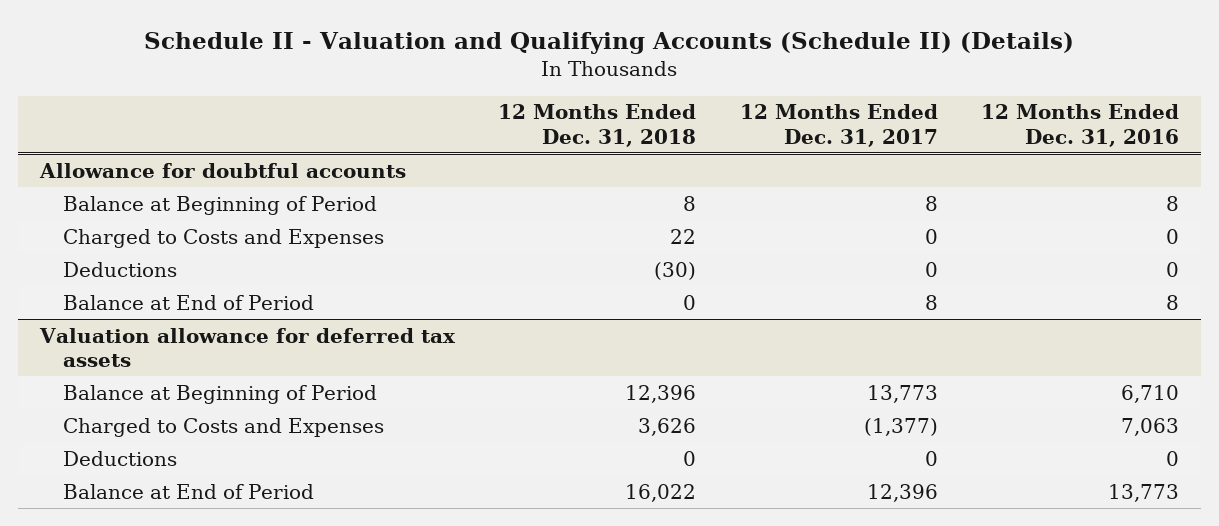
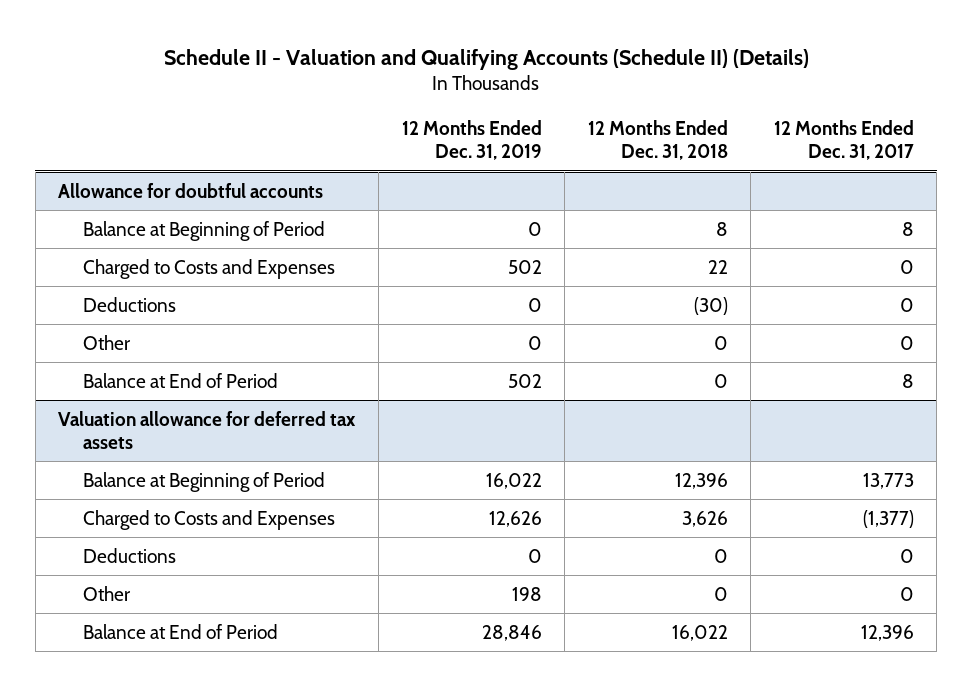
- | 12 Months Ended Dec. 31, 2018 | 12 Months Ended Dec. 31, 2017 | 12 Months Ended Dec. 31, 2016
+ | 12 Months Ended Dec. 31, 2019 | 12 Months Ended Dec. 31, 2018 | 12 Months Ended Dec. 31, 2017
@ Allowance for doubtful accounts
+ Other | 0 | 0 | 0
@ Valuation allowance for deferred tax assets
+ Other | 198 | 0 | 0

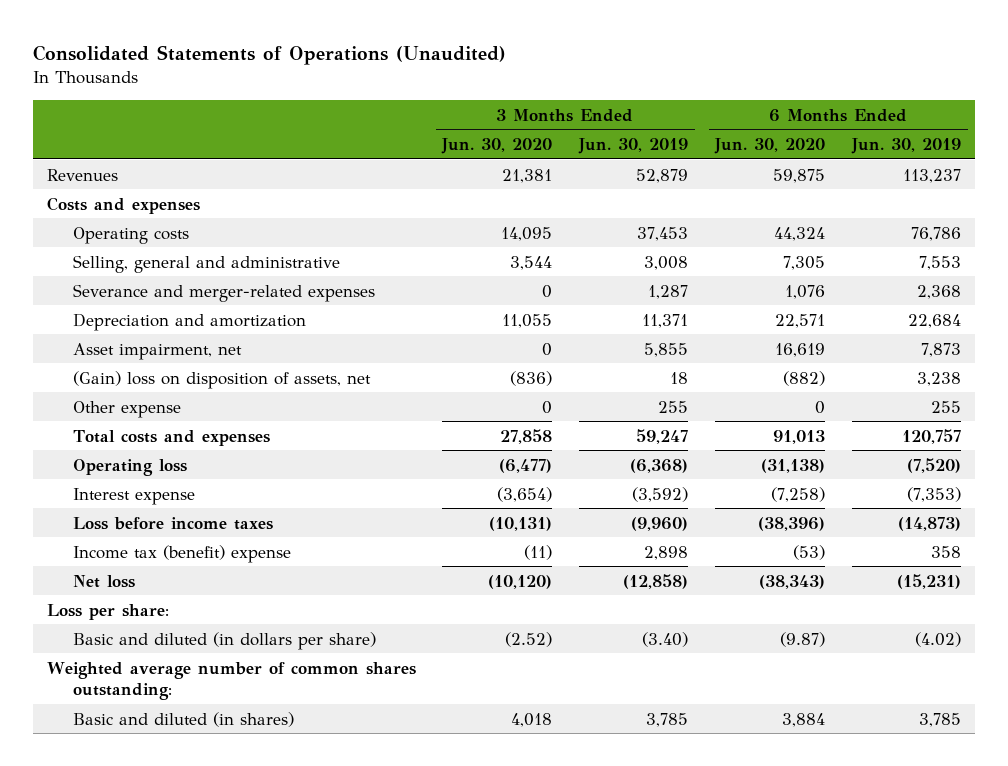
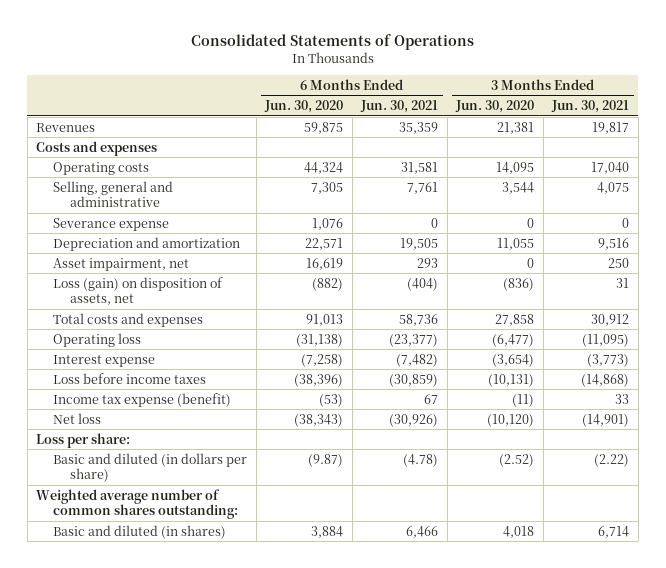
- Consolidated Statements of Operations (Unaudited)
+ Consolidated Statements of Operations
- | 3 Months Ended Jun. 30, 2020 | 3 Months Ended Jun. 30, 2019 | 6 Months Ended Jun. 30, 2020 | 6 Months Ended Jun. 30, 2019
+ | 6 Months Ended Jun. 30, 2020 | 6 Months Ended Jun. 30, 2021 | 3 Months Ended Jun. 30, 2020 | 3 Months Ended Jun. 30, 2021
- Severance and merger-related expenses | 0 | 1,287 | 1,076 | 2,368
+ Severance expense | 1,076 | 0 | 0 | 0
- (Gain) loss on disposition of assets, net | (836) | 18 | (882) | 3,238
- Other expense | 0 | 255 | 0 | 255
+ Loss (gain) on disposition of assets, net | (882) | (404) | (836) | 31
- Income tax (benefit) expense | (11) | 2,898 | (53) | 358
+ Income tax expense (benefit) | (53) | 67 | (11) | 33

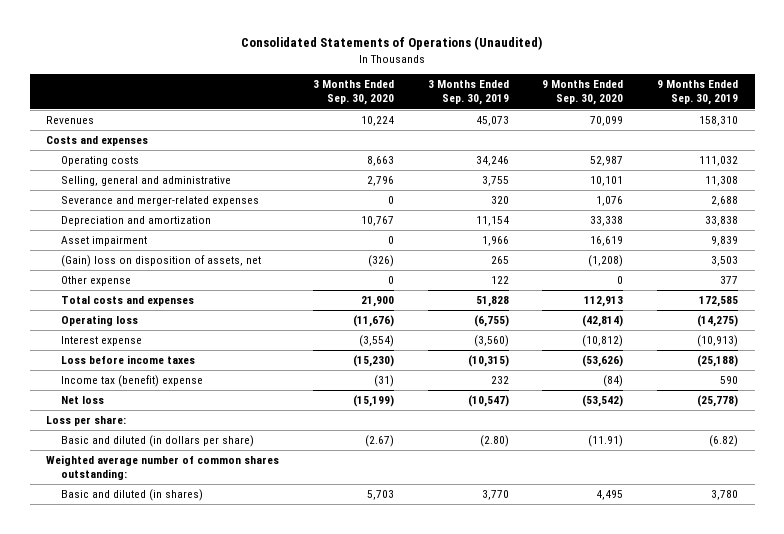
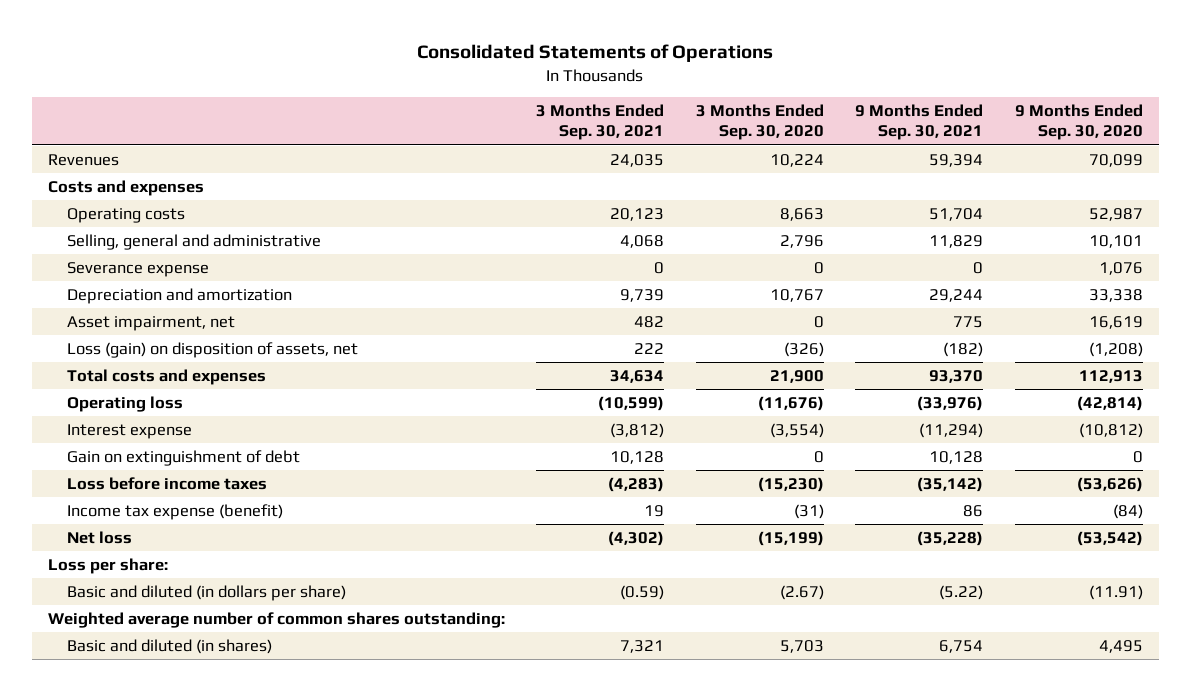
- Consolidated Statements of Operations (Unaudited)
+ Consolidated Statements of Operations
- | 3 Months Ended Sep. 30, 2020 | 3 Months Ended Sep. 30, 2019 | 9 Months Ended Sep. 30, 2020 | 9 Months Ended Sep. 30, 2019
+ | 3 Months Ended Sep. 30, 2021 | 3 Months Ended Sep. 30, 2020 | 9 Months Ended Sep. 30, 2021 | 9 Months Ended Sep. 30, 2020
- Severance and merger-related expenses | 0 | 320 | 1,076 | 2,688
+ Severance expense | 0 | 0 | 0 | 1,076
- Asset impairment | 0 | 1,966 | 16,619 | 9,839
- (Gain) loss on disposition of assets, net | (326) | 265 | (1,208) | 3,503
- Other expense | 0 | 122 | 0 | 377
+ Asset impairment, net | 482 | 0 | 775 | 16,619
+ Loss (gain) on disposition of assets, net | 222 | (326) | (182) | (1,208)
+ Gain on extinguishment of debt | 10,128 | 0 | 10,128 | 0
- Income tax (benefit) expense | (31) | 232 | (84) | 590
+ Income tax expense (benefit) | 19 | (31) | 86 | (84)

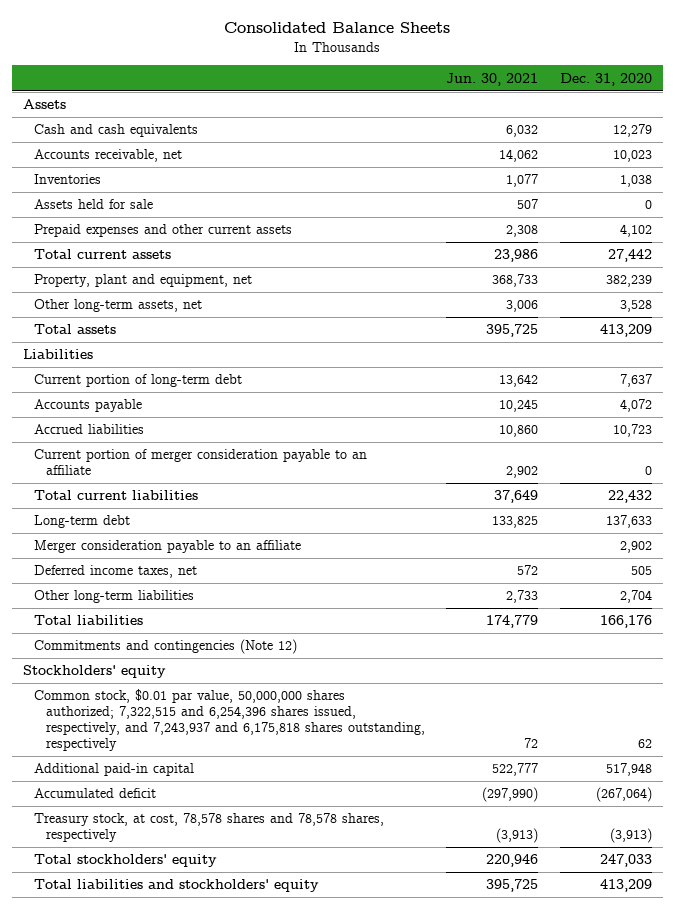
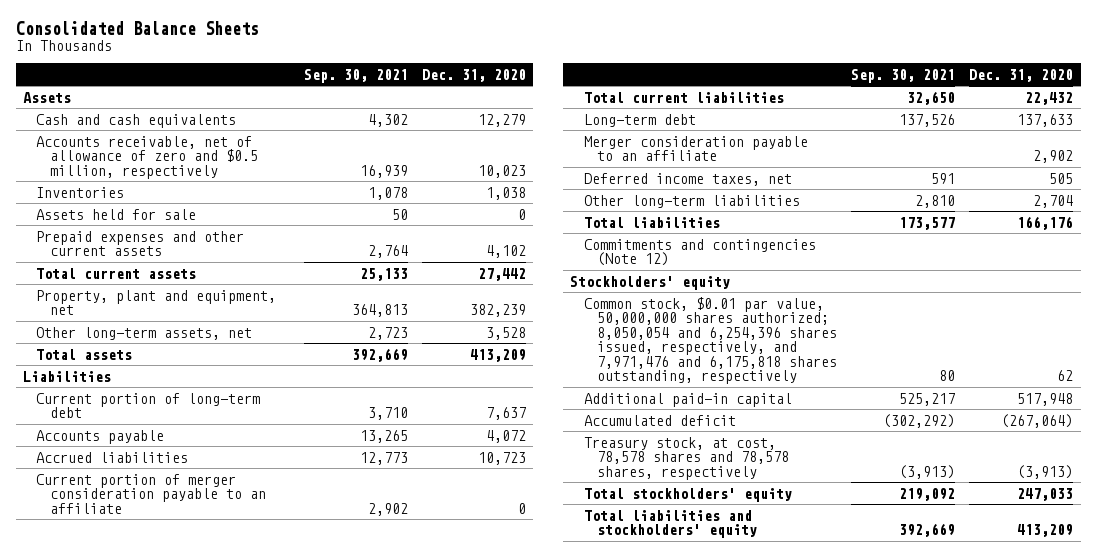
- | Jun. 30, 2021 | Dec. 31, 2020
+ | Sep. 30, 2021 | Dec. 31, 2020
- Accounts receivable, net | 14,062 | 10,023
+ Accounts receivable, net of allowance of zero and $0.5 million, respectively | 16,939 | 10,023
- Common stock, $0.01 par value, 50,000,000 shares authorized; 7,322,515 and 6,254,396 shares issued, respectively, and 7,243,937 and 6,175,818 shares outstanding, respectively | 72 | 62
+ Common stock, $0.01 par value, 50,000,000 shares authorized; 8,050,054 and 6,254,396 shares issued, respectively, and 7,971,476 and 6,175,818 shares outstanding, respectively | 80 | 62

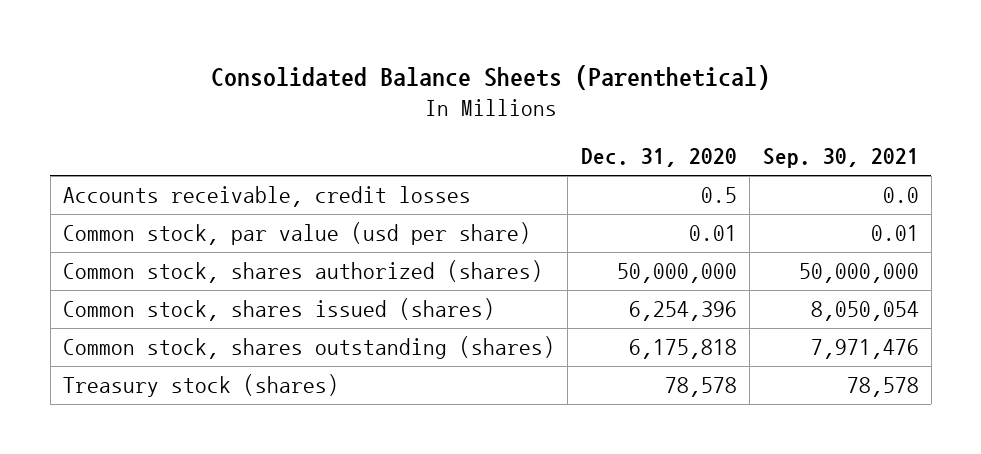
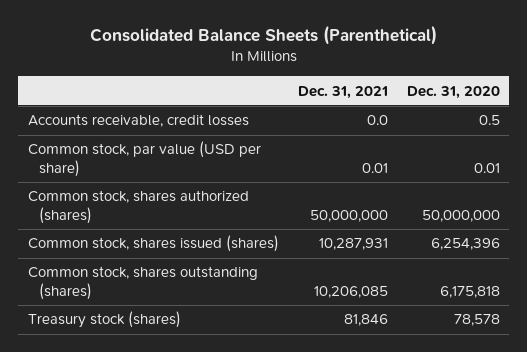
- | Dec. 31, 2020 | Sep. 30, 2021
+ | Dec. 31, 2021 | Dec. 31, 2020
- Common stock, par value (usd per share) | 0.01 | 0.01
+ Common stock, par value (USD per share) | 0.01 | 0.01

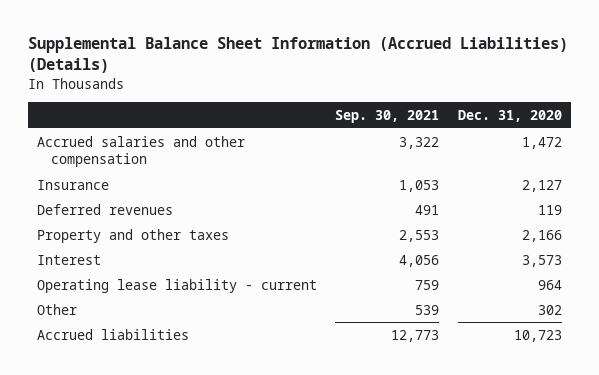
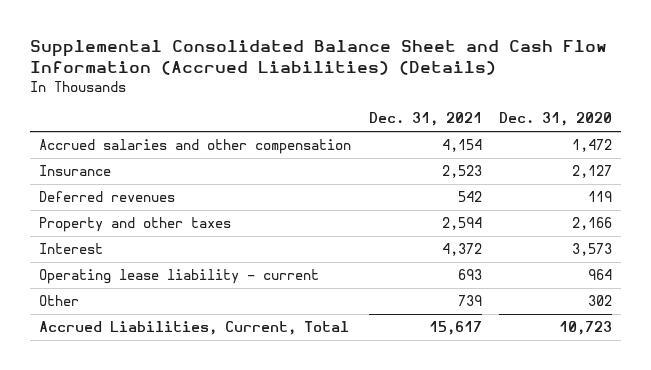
- Supplemental Balance Sheet Information (Accrued Liabilities) (Details)
+ Supplemental Consolidated Balance Sheet and Cash Flow Information (Accrued Liabilities) (Details)
- | Sep. 30, 2021 | Dec. 31, 2020
+ | Dec. 31, 2021 | Dec. 31, 2020
- Accrued liabilities | 12,773 | 10,723
+ Accrued Liabilities, Current, Total | 15,617 | 10,723

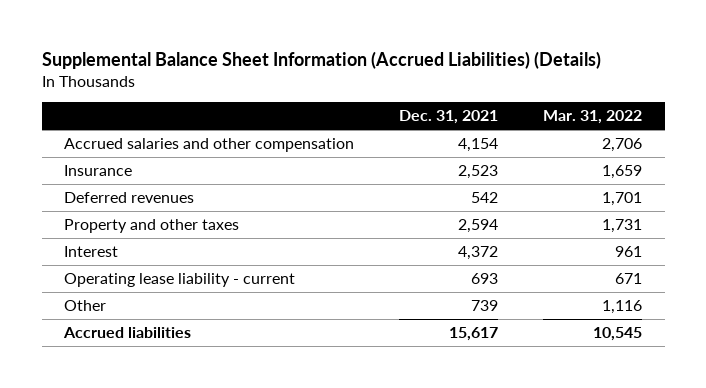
- Supplemental Consolidated Balance Sheet and Cash Flow Information (Accrued Liabilities) (Details)
+ Supplemental Balance Sheet Information (Accrued Liabilities) (Details)
- | Dec. 31, 2021 | Dec. 31, 2020
+ | Dec. 31, 2021 | Mar. 31, 2022
- Accrued Liabilities, Current, Total | 15,617 | 10,723
+ Accrued liabilities | 15,617 | 10,545

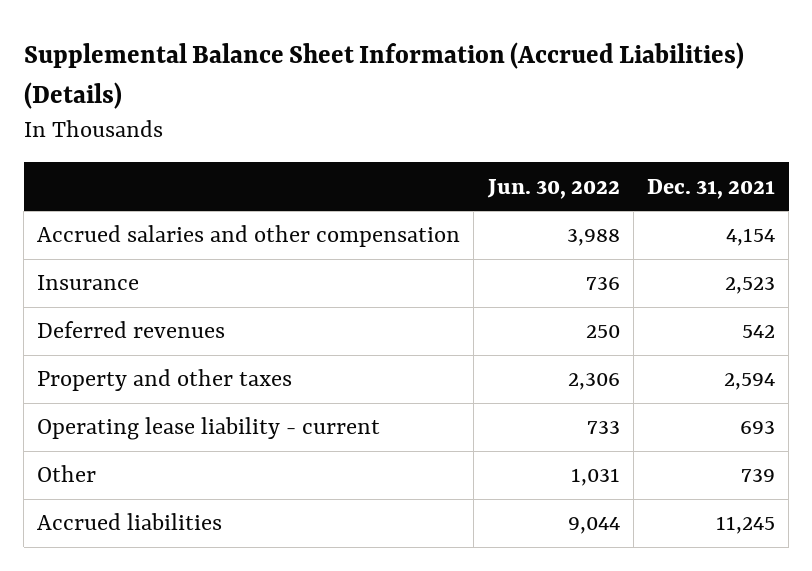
- | Dec. 31, 2021 | Mar. 31, 2022
+ | Jun. 30, 2022 | Dec. 31, 2021
- Interest | 4,372 | 961
- Accrued liabilities | 15,617 | 10,545
+ Accrued liabilities | 9,044 | 11,245

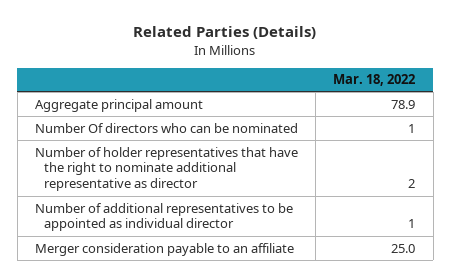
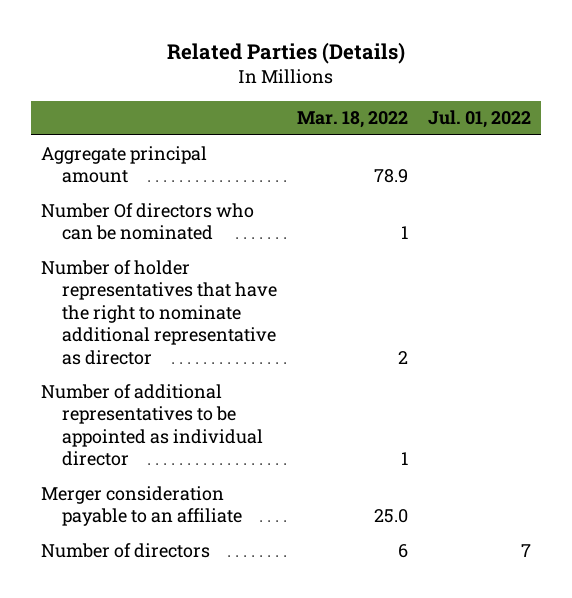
- | Mar. 18, 2022
+ | Mar. 18, 2022 | Jul. 01, 2022
+ Number of directors | 6 | 7

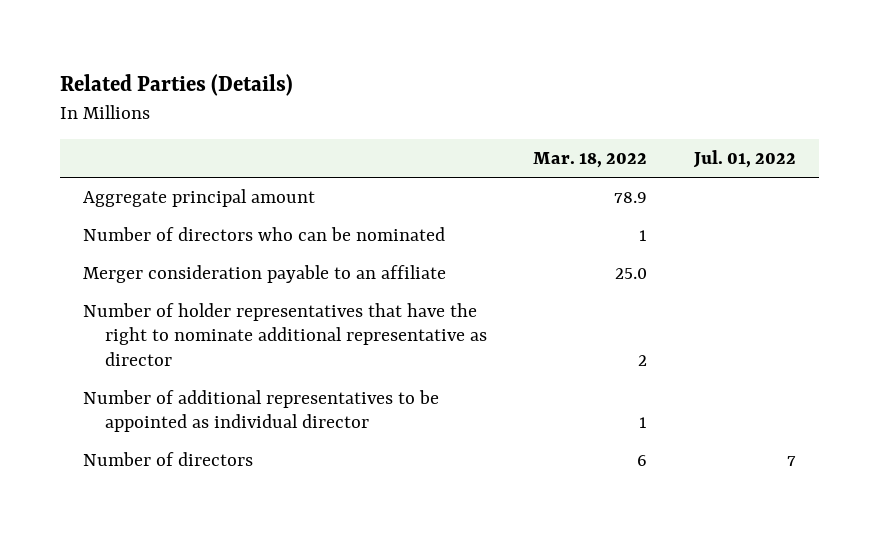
- Number Of directors who can be nominated | 1 |
+ Number of directors who can be nominated | 1 |
moved up: Merger consideration payable to an affiliate | 25.0 |

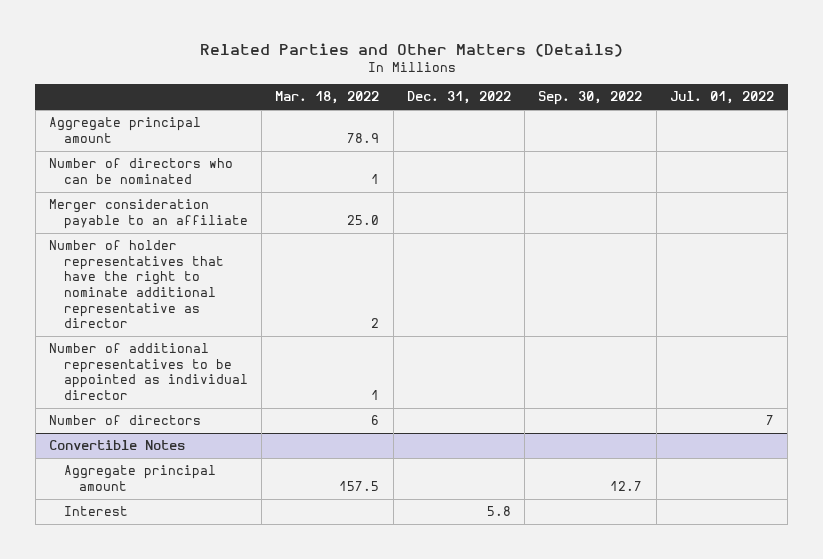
- Related Parties (Details)
+ Related Parties and Other Matters (Details)
- | Mar. 18, 2022 | Jul. 01, 2022
+ | Mar. 18, 2022 | Dec. 31, 2022 | Sep. 30, 2022 | Jul. 01, 2022
+ Convertible Notes
+ Aggregate principal amount | 157.5 | | 12.7 |
+ Interest | | 5.8 | |

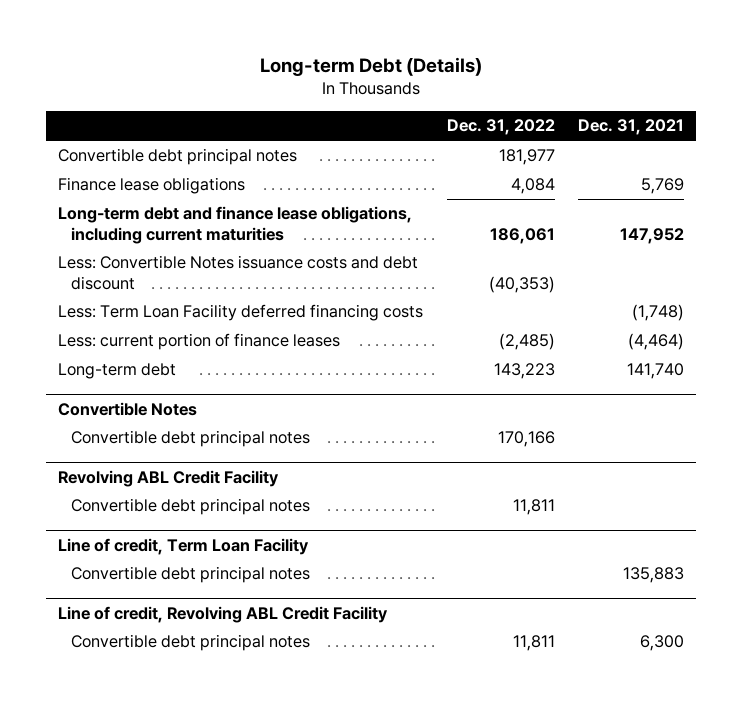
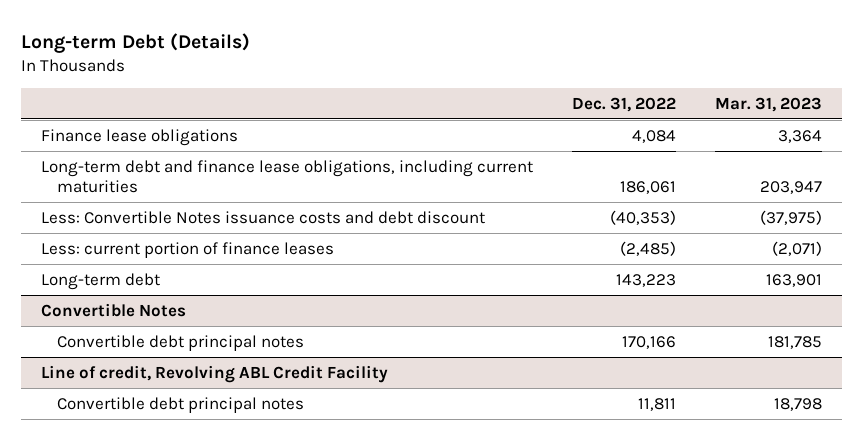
- | Dec. 31, 2022 | Dec. 31, 2021
+ | Dec. 31, 2022 | Mar. 31, 2023
- Convertible debt principal notes | 181,977 |
- Less: Term Loan Facility deferred financing costs | | (1,748)
- Revolving ABL Credit Facility
- Convertible debt principal notes | 11,811 |
- Line of credit, Term Loan Facility
- Convertible debt principal notes | | 135,883

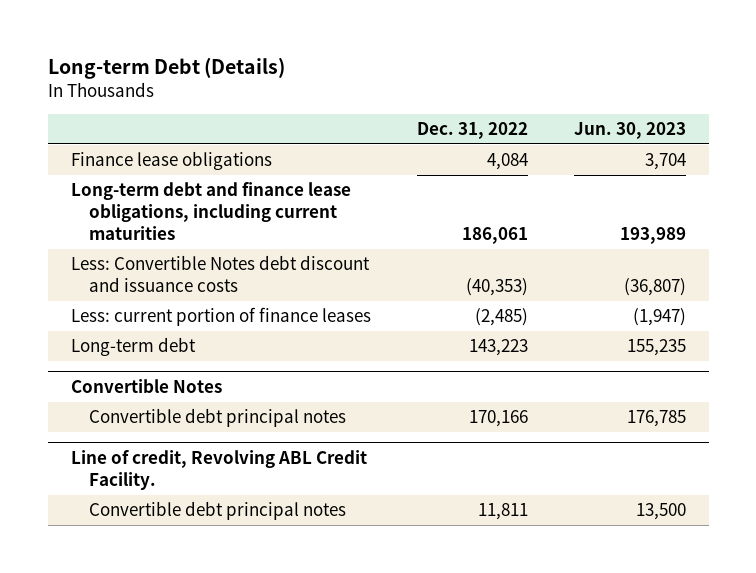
- | Dec. 31, 2022 | Mar. 31, 2023
+ | Dec. 31, 2022 | Jun. 30, 2023
- Less: Convertible Notes issuance costs and debt discount | (40,353) | (37,975)
+ Less: Convertible Notes debt discount and issuance costs | (40,353) | (36,807)
- Line of credit, Revolving ABL Credit Facility
+ Line of credit, Revolving ABL Credit Facility.

